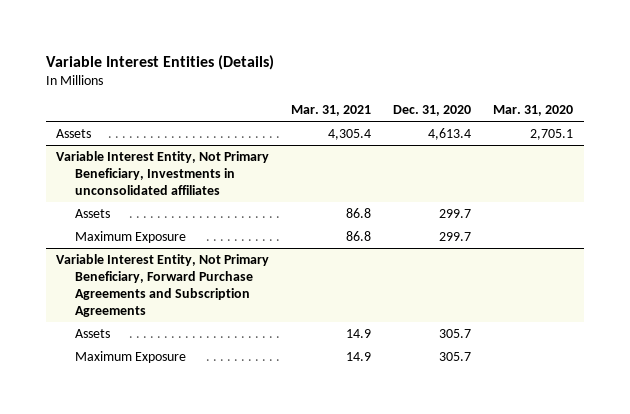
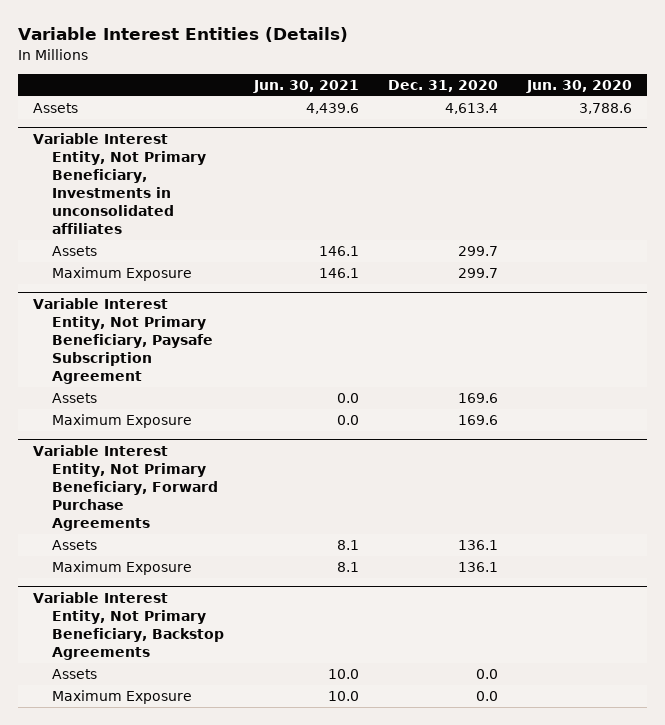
- | Mar. 31, 2021 | Dec. 31, 2020 | Mar. 31, 2020
+ | Jun. 30, 2021 | Dec. 31, 2020 | Jun. 30, 2020
- Variable Interest Entity, Not Primary Beneficiary, Forward Purchase Agreements and Subscription Agreements
- Assets | 14.9 | 305.7 |
- Maximum Exposure | 14.9 | 305.7 |
+ Variable Interest Entity, Not Primary Beneficiary, Paysafe Subscription Agreement
+ Assets | 0.0 | 169.6 |
+ Maximum Exposure | 0.0 | 169.6 |
+ Variable Interest Entity, Not Primary Beneficiary, Forward Purchase Agreements
+ Assets | 8.1 | 136.1 |
+ Maximum Exposure | 8.1 | 136.1 |
+ Variable Interest Entity, Not Primary Beneficiary, Backstop Agreements
+ Assets | 10.0 | 0.0 |
+ Maximum Exposure | 10.0 | 0.0 |

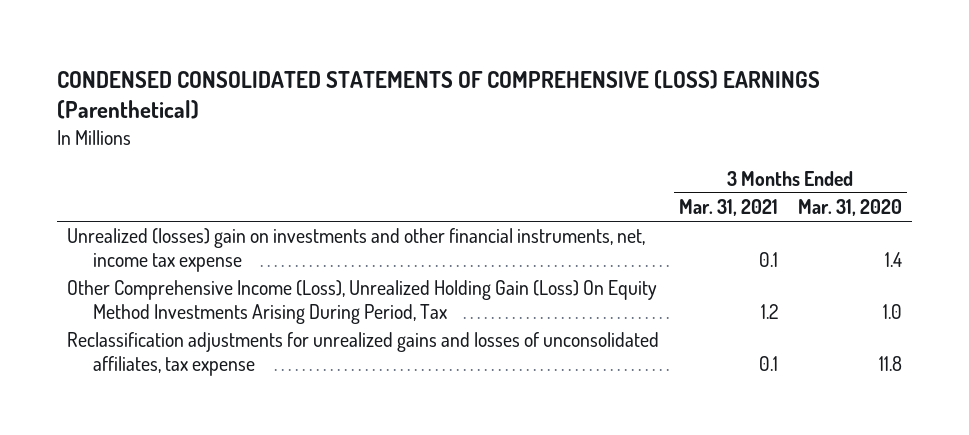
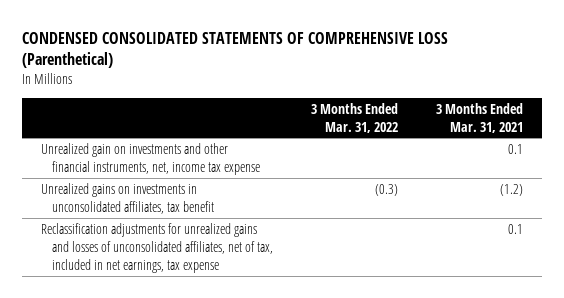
- CONDENSED CONSOLIDATED STATEMENTS OF COMPREHENSIVE (LOSS) EARNINGS (Parenthetical)
+ CONDENSED CONSOLIDATED STATEMENTS OF COMPREHENSIVE LOSS (Parenthetical)
- | 3 Months Ended Mar. 31, 2021 | 3 Months Ended Mar. 31, 2020
+ | 3 Months Ended Mar. 31, 2022 | 3 Months Ended Mar. 31, 2021
- Unrealized (losses) gain on investments and other financial instruments, net, income tax expense | 0.1 | 1.4
- Other Comprehensive Income (Loss), Unrealized Holding Gain (Loss) On Equity Method Investments Arising During Period, Tax | 1.2 | 1.0
- Reclassification adjustments for unrealized gains and losses of unconsolidated affiliates, tax expense | 0.1 | 11.8
+ Unrealized gain on investments and other financial instruments, net, income tax expense | | 0.1
+ Unrealized gains on investments in unconsolidated affiliates, tax benefit | (0.3) | (1.2)
+ Reclassification adjustments for unrealized gains and losses of unconsolidated affiliates, net of tax, included in net earnings, tax expense | | 0.1

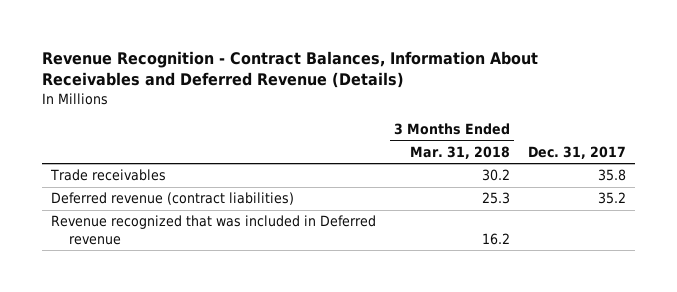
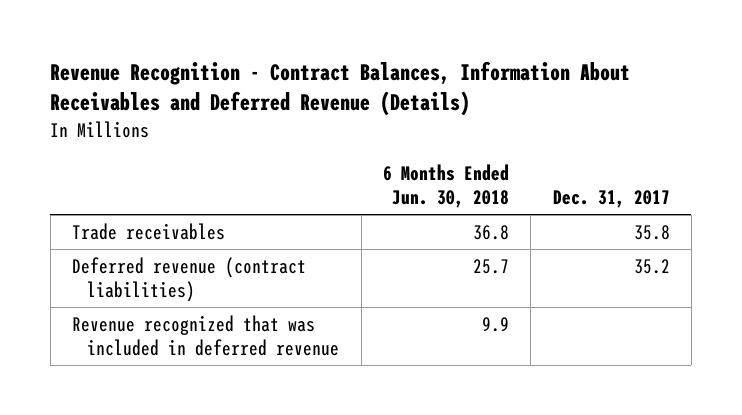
- | 3 Months Ended Mar. 31, 2018 | Dec. 31, 2017
+ | 6 Months Ended Jun. 30, 2018 | Dec. 31, 2017
- Revenue recognized that was included in Deferred revenue | 16.2 |
+ Revenue recognized that was included in deferred revenue | 9.9 |

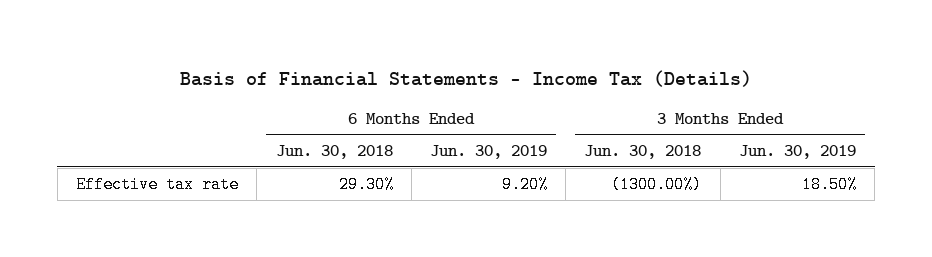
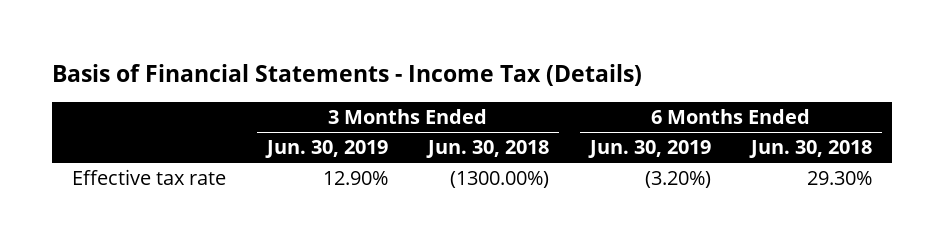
- | 6 Months Ended Jun. 30, 2018 | 6 Months Ended Jun. 30, 2019 | 3 Months Ended Jun. 30, 2018 | 3 Months Ended Jun. 30, 2019
+ | 3 Months Ended Jun. 30, 2019 | 3 Months Ended Jun. 30, 2018 | 6 Months Ended Jun. 30, 2019 | 6 Months Ended Jun. 30, 2018
- Effective tax rate | 29.30% | 9.20% | (1300.00%) | 18.50%
+ Effective tax rate | 12.90% | (1300.00%) | (3.20%) | 29.30%

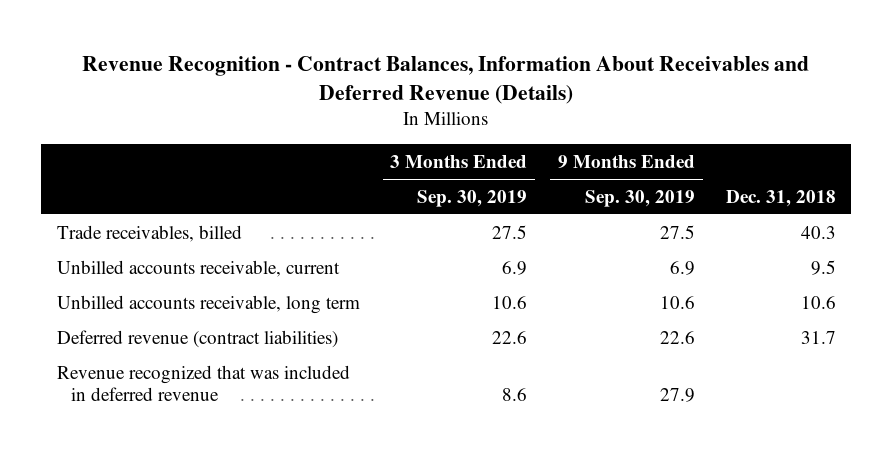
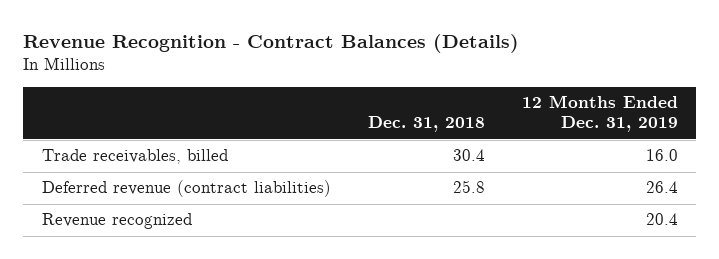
- Revenue Recognition - Contract Balances, Information About Receivables and Deferred Revenue (Details)
+ Revenue Recognition - Contract Balances (Details)
- | 3 Months Ended Sep. 30, 2019 | 9 Months Ended Sep. 30, 2019 | Dec. 31, 2018
+ | Dec. 31, 2018 | 12 Months Ended Dec. 31, 2019
- Trade receivables, billed | 27.5 | 27.5 | 40.3
- Unbilled accounts receivable, current | 6.9 | 6.9 | 9.5
- Unbilled accounts receivable, long term | 10.6 | 10.6 | 10.6
- Deferred revenue (contract liabilities) | 22.6 | 22.6 | 31.7
- Revenue recognized that was included in deferred revenue | 8.6 | 27.9 |
+ Trade receivables, billed | 30.4 | 16.0
+ Deferred revenue (contract liabilities) | 25.8 | 26.4
+ Revenue recognized | | 20.4

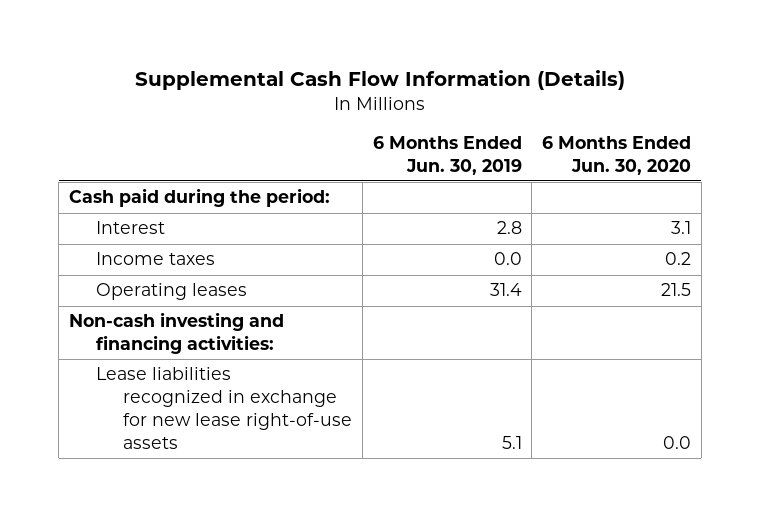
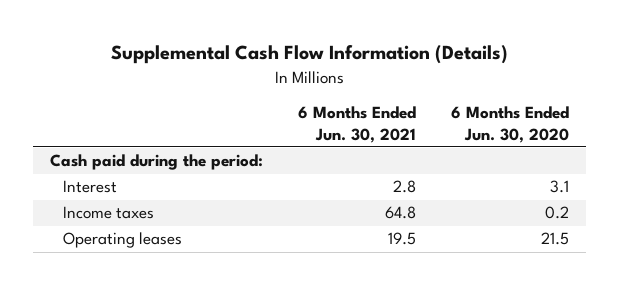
- | 6 Months Ended Jun. 30, 2019 | 6 Months Ended Jun. 30, 2020
+ | 6 Months Ended Jun. 30, 2021 | 6 Months Ended Jun. 30, 2020
- Non-cash investing and financing activities:
- Lease liabilities recognized in exchange for new lease right-of-use assets | 5.1 | 0.0

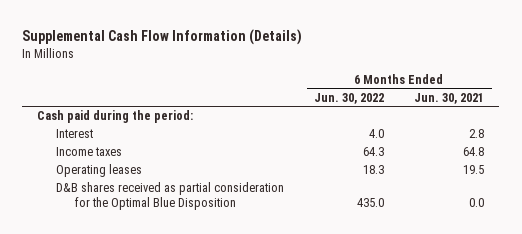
- | 6 Months Ended Jun. 30, 2021 | 6 Months Ended Jun. 30, 2020
+ | 6 Months Ended Jun. 30, 2022 | 6 Months Ended Jun. 30, 2021
+ D&B shares received as partial consideration for the Optimal Blue Disposition | 435.0 | 0.0

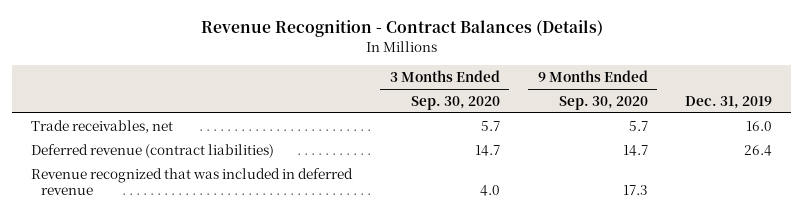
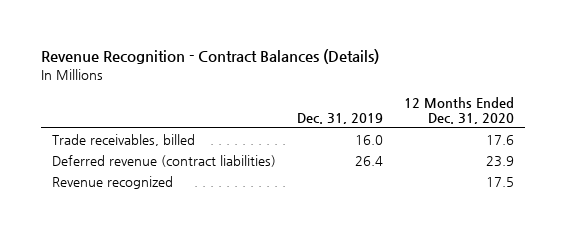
- | 3 Months Ended Sep. 30, 2020 | 9 Months Ended Sep. 30, 2020 | Dec. 31, 2019
+ | Dec. 31, 2019 | 12 Months Ended Dec. 31, 2020
- Trade receivables, net | 5.7 | 5.7 | 16.0
+ Trade receivables, billed | 16.0 | 17.6
- Revenue recognized that was included in deferred revenue | 4.0 | 17.3 |
+ Revenue recognized | | 17.5

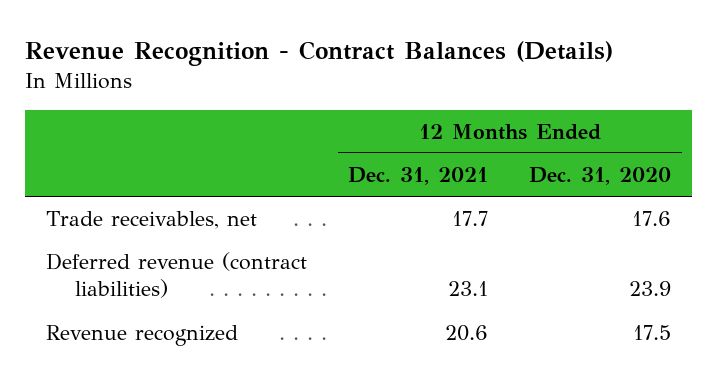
- | Dec. 31, 2019 | 12 Months Ended Dec. 31, 2020
+ | 12 Months Ended Dec. 31, 2021 | 12 Months Ended Dec. 31, 2020
- Trade receivables, billed | 16.0 | 17.6
+ Trade receivables, net | 17.7 | 17.6

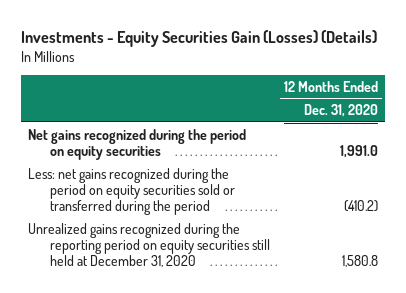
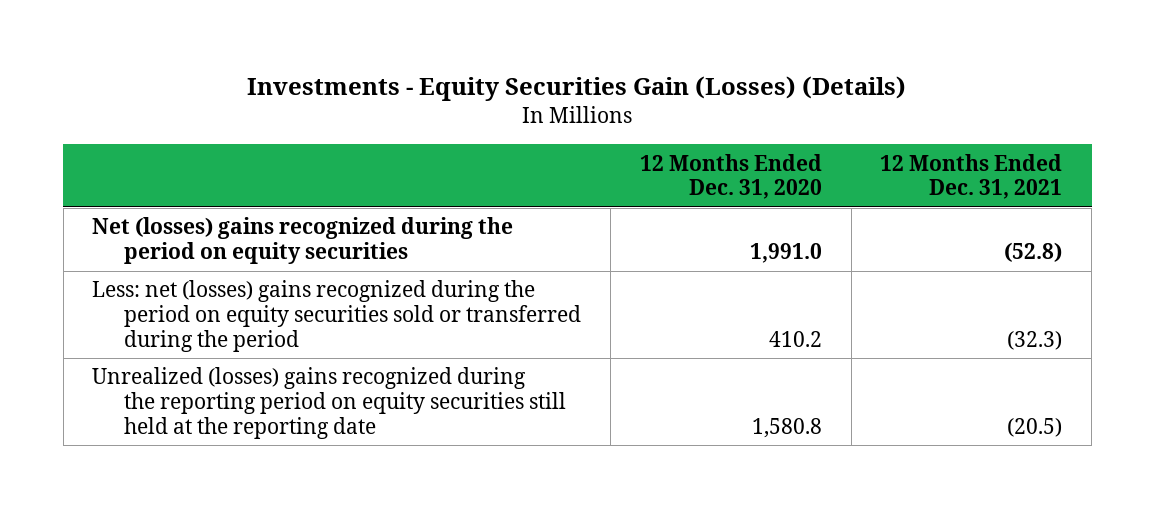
- | 12 Months Ended Dec. 31, 2020
+ | 12 Months Ended Dec. 31, 2020 | 12 Months Ended Dec. 31, 2021
- Net gains recognized during the period on equity securities | 1,991.0
- Less: net gains recognized during the period on equity securities sold or transferred during the period | (410.2)
- Unrealized gains recognized during the reporting period on equity securities still held at December 31, 2020 | 1,580.8
+ Net (losses) gains recognized during the period on equity securities | 1,991.0 | (52.8)
+ Less: net (losses) gains recognized during the period on equity securities sold or transferred during the period | 410.2 | (32.3)
+ Unrealized (losses) gains recognized during the reporting period on equity securities still held at the reporting date | 1,580.8 | (20.5)

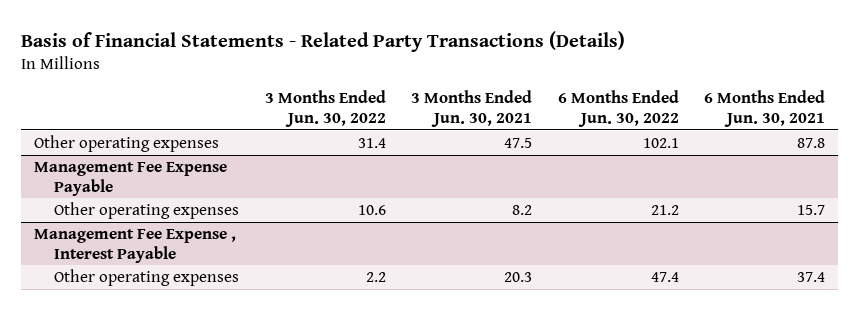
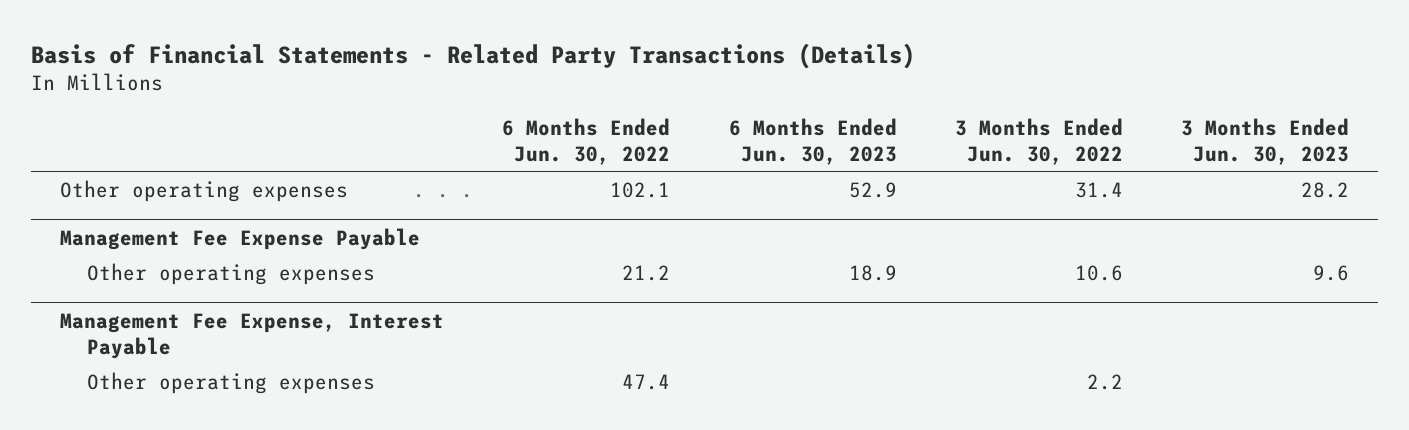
- | 3 Months Ended Jun. 30, 2022 | 3 Months Ended Jun. 30, 2021 | 6 Months Ended Jun. 30, 2022 | 6 Months Ended Jun. 30, 2021
+ | 6 Months Ended Jun. 30, 2022 | 6 Months Ended Jun. 30, 2023 | 3 Months Ended Jun. 30, 2022 | 3 Months Ended Jun. 30, 2023
- Management Fee Expense , Interest Payable
+ Management Fee Expense, Interest Payable

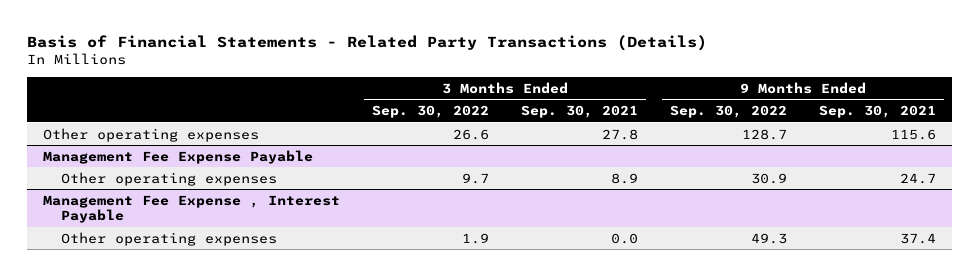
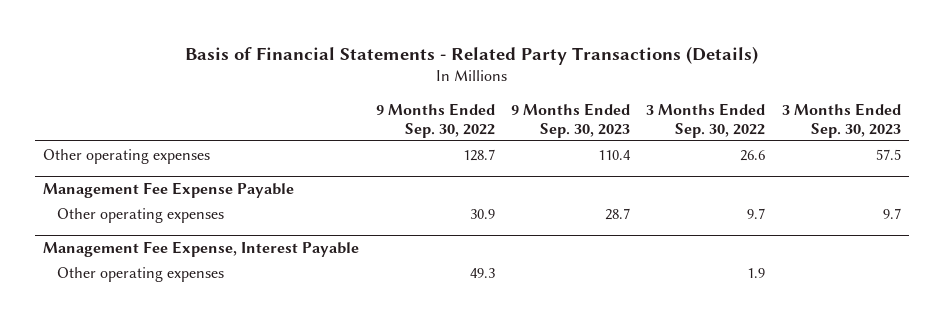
- | 3 Months Ended Sep. 30, 2022 | 3 Months Ended Sep. 30, 2021 | 9 Months Ended Sep. 30, 2022 | 9 Months Ended Sep. 30, 2021
+ | 9 Months Ended Sep. 30, 2022 | 9 Months Ended Sep. 30, 2023 | 3 Months Ended Sep. 30, 2022 | 3 Months Ended Sep. 30, 2023
- Management Fee Expense , Interest Payable
+ Management Fee Expense, Interest Payable

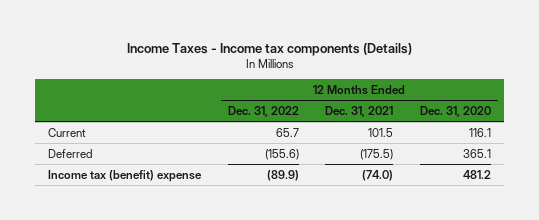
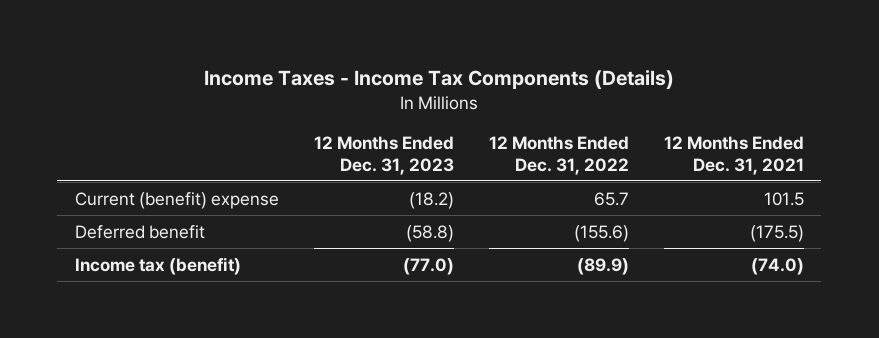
- Income Taxes - Income tax components (Details)
+ Income Taxes - Income Tax Components (Details)
- | 12 Months Ended Dec. 31, 2022 | 12 Months Ended Dec. 31, 2021 | 12 Months Ended Dec. 31, 2020
+ | 12 Months Ended Dec. 31, 2023 | 12 Months Ended Dec. 31, 2022 | 12 Months Ended Dec. 31, 2021
- Current | 65.7 | 101.5 | 116.1
- Deferred | (155.6) | (175.5) | 365.1
- Income tax (benefit) expense | (89.9) | (74.0) | 481.2
+ Current (benefit) expense | (18.2) | 65.7 | 101.5
+ Deferred benefit | (58.8) | (155.6) | (175.5)
+ Income tax (benefit) | (77.0) | (89.9) | (74.0)

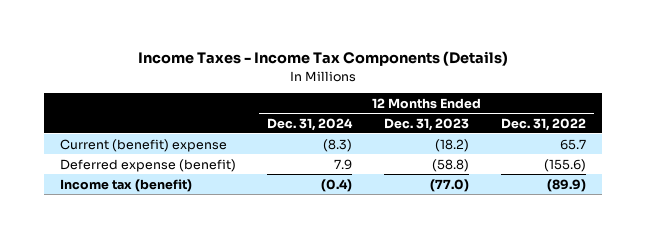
- | 12 Months Ended Dec. 31, 2023 | 12 Months Ended Dec. 31, 2022 | 12 Months Ended Dec. 31, 2021
+ | 12 Months Ended Dec. 31, 2024 | 12 Months Ended Dec. 31, 2023 | 12 Months Ended Dec. 31, 2022
- Deferred benefit | (58.8) | (155.6) | (175.5)
+ Deferred expense (benefit) | 7.9 | (58.8) | (155.6)

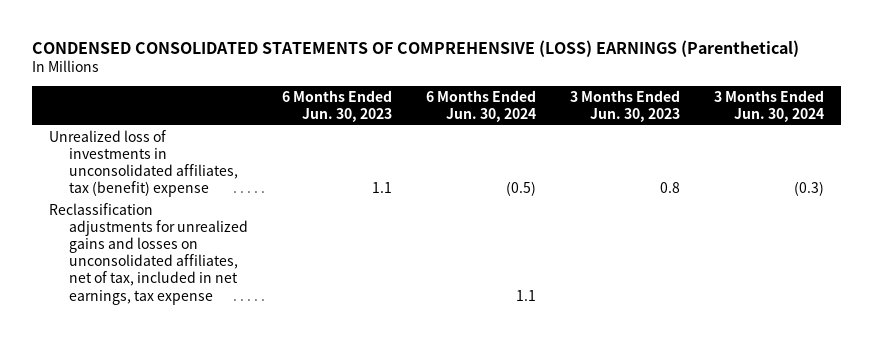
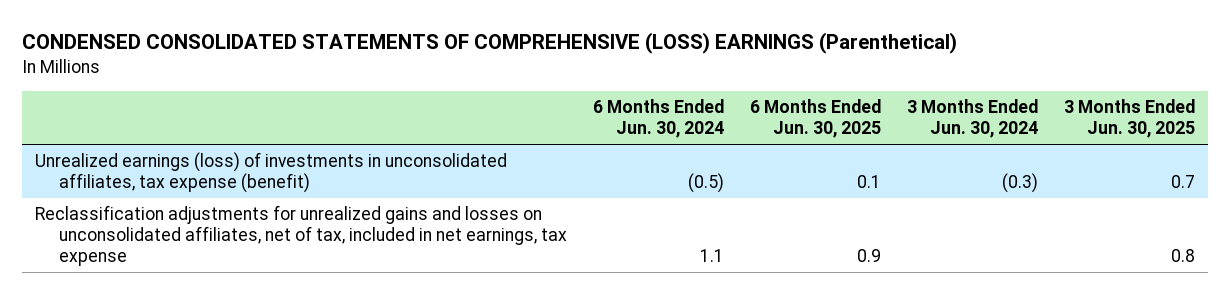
- | 6 Months Ended Jun. 30, 2023 | 6 Months Ended Jun. 30, 2024 | 3 Months Ended Jun. 30, 2023 | 3 Months Ended Jun. 30, 2024
+ | 6 Months Ended Jun. 30, 2024 | 6 Months Ended Jun. 30, 2025 | 3 Months Ended Jun. 30, 2024 | 3 Months Ended Jun. 30, 2025
- Unrealized loss of investments in unconsolidated affiliates, tax (benefit) expense | 1.1 | (0.5) | 0.8 | (0.3)
+ Unrealized earnings (loss) of investments in unconsolidated affiliates, tax expense (benefit) | (0.5) | 0.1 | (0.3) | 0.7

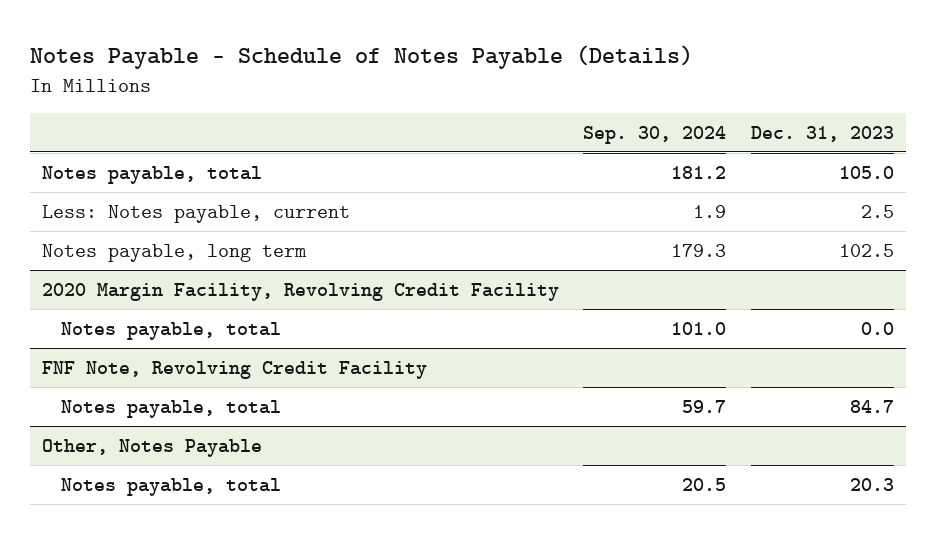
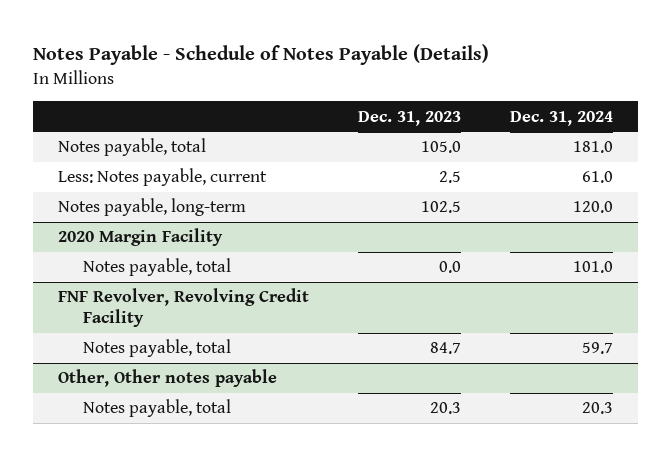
- | Sep. 30, 2024 | Dec. 31, 2023
+ | Dec. 31, 2023 | Dec. 31, 2024
- Notes payable, long term | 179.3 | 102.5
- 2020 Margin Facility, Revolving Credit Facility
+ Notes payable, long-term | 102.5 | 120.0
+ 2020 Margin Facility
- FNF Note, Revolving Credit Facility
+ FNF Revolver, Revolving Credit Facility
- Other, Notes Payable
+ Other, Other notes payable

